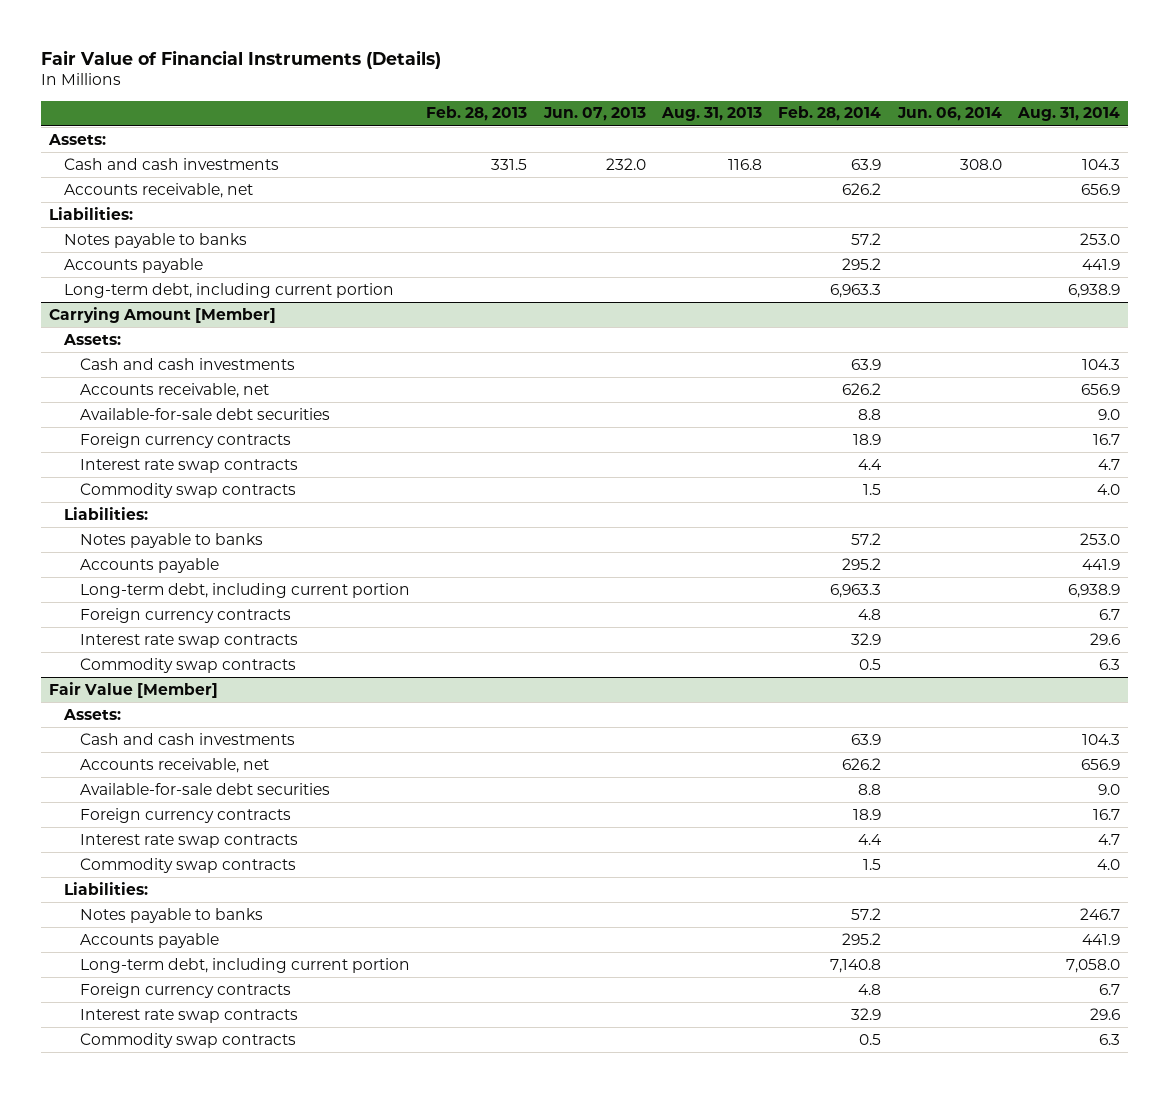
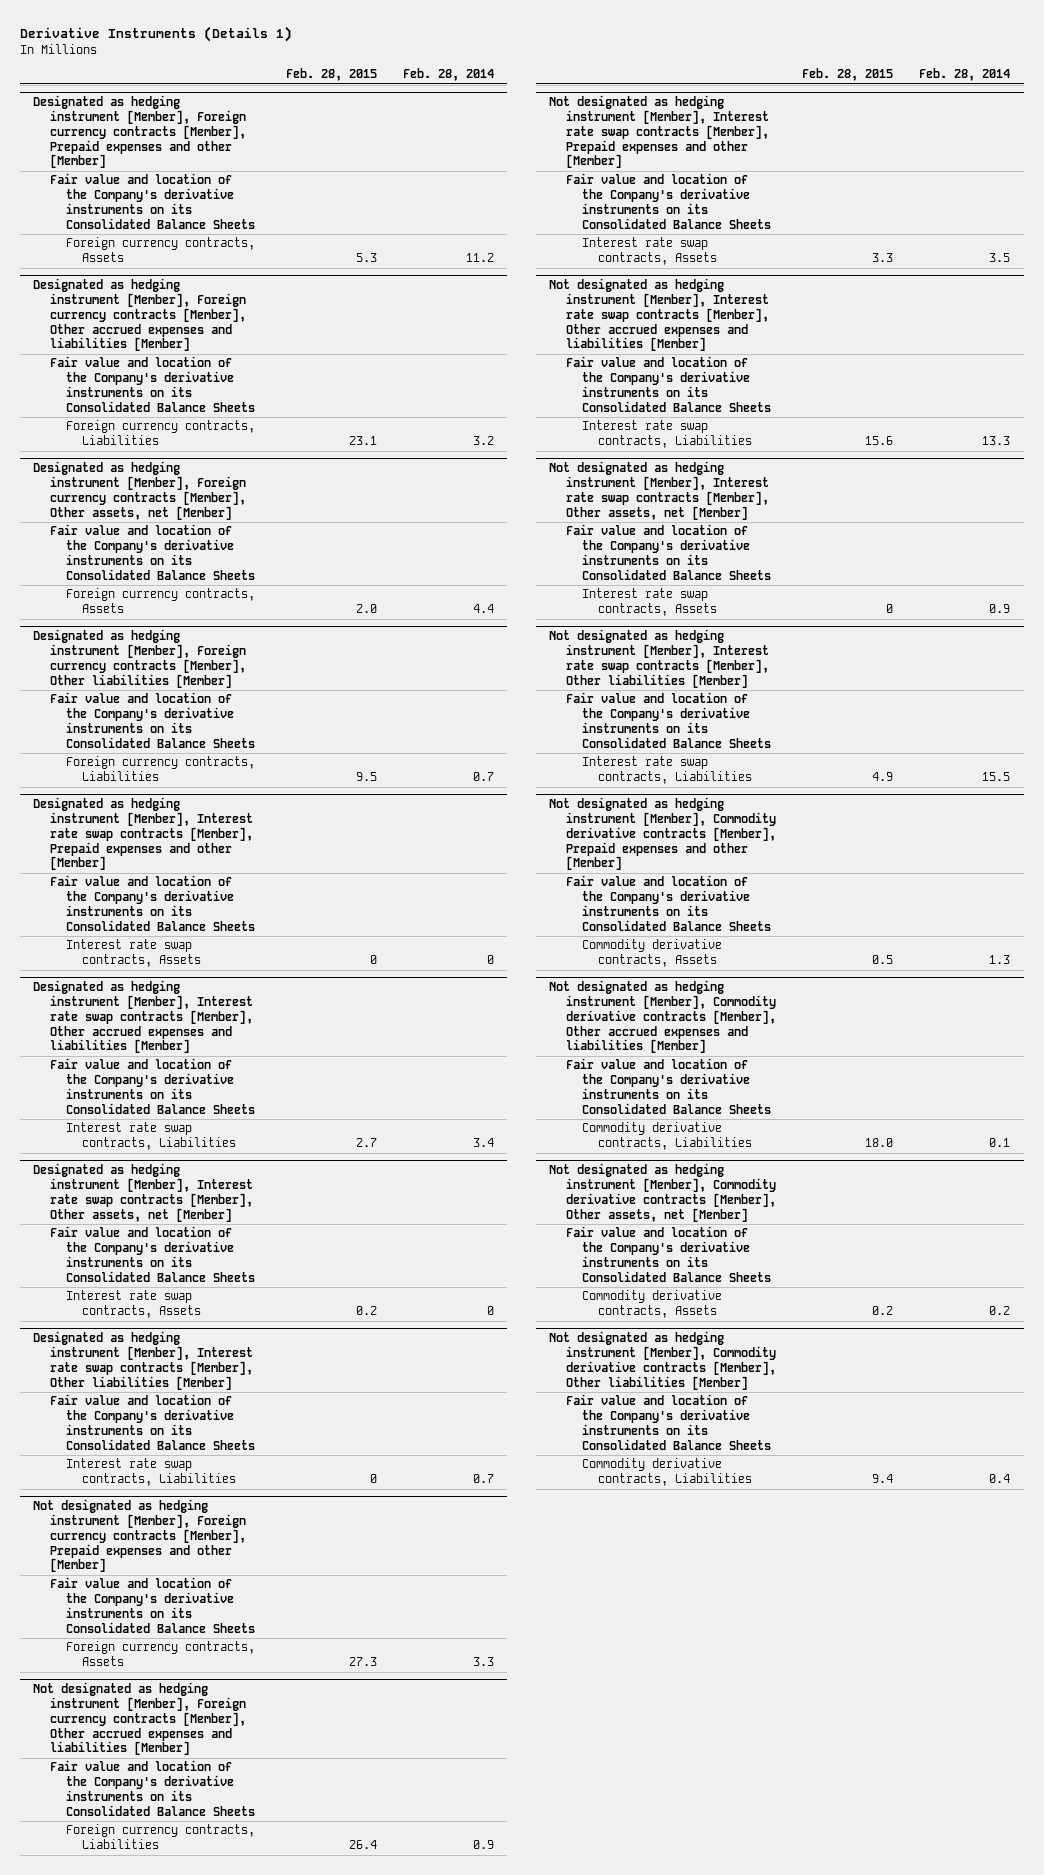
- Fair Value of Financial Instruments (Details)
+ Derivative Instruments (Details 1)
- | Feb. 28, 2013 | Jun. 07, 2013 | Aug. 31, 2013 | Feb. 28, 2014 | Jun. 06, 2014 | Aug. 31, 2014
+ | Feb. 28, 2015 | Feb. 28, 2014
- Assets:
- Cash and cash investments | 331.5 | 232.0 | 116.8 | 63.9 | 308.0 | 104.3
- Accounts receivable, net | | | | 626.2 | | 656.9
- Liabilities:
- Notes payable to banks | | | | 57.2 | | 253.0
- Accounts payable | | | | 295.2 | | 441.9
- Long-term debt, including current portion | | | | 6,963.3 | | 6,938.9
- Carrying Amount [Member]
- Assets:
- Cash and cash investments | | | | 63.9 | | 104.3
- Accounts receivable, net | | | | 626.2 | | 656.9
- Available-for-sale debt securities | | | | 8.8 | | 9.0
- Foreign currency contracts | | | | 18.9 | | 16.7
- Interest rate swap contracts | | | | 4.4 | | 4.7
- Commodity swap contracts | | | | 1.5 | | 4.0
- Liabilities:
- Notes payable to banks | | | | 57.2 | | 253.0
- Accounts payable | | | | 295.2 | | 441.9
- Long-term debt, including current portion | | | | 6,963.3 | | 6,938.9
- Foreign currency contracts | | | | 4.8 | | 6.7
- Interest rate swap contracts | | | | 32.9 | | 29.6
- Commodity swap contracts | | | | 0.5 | | 6.3
- Fair Value [Member]
- Assets:
- Cash and cash investments | | | | 63.9 | | 104.3
- Accounts receivable, net | | | | 626.2 | | 656.9
- Available-for-sale debt securities | | | | 8.8 | | 9.0
- Foreign currency contracts | | | | 18.9 | | 16.7
- Interest rate swap contracts | | | | 4.4 | | 4.7
- Commodity swap contracts | | | | 1.5 | | 4.0
- Liabilities:
- Notes payable to banks | | | | 57.2 | | 246.7
- Accounts payable | | | | 295.2 | | 441.9
- Long-term debt, including current portion | | | | 7,140.8 | | 7,058.0
- Foreign currency contracts | | | | 4.8 | | 6.7
- Interest rate swap contracts | | | | 32.9 | | 29.6
- Commodity swap contracts | | | | 0.5 | | 6.3
+ Designated as hedging instrument [Member], Foreign currency contracts [Member], Prepaid expenses and other [Member]
+ Fair value and location of the Company's derivative instruments on its Consolidated Balance Sheets
+ Foreign currency contracts, Assets | 5.3 | 11.2
+ Designated as hedging instrument [Member], Foreign currency contracts [Member], Other accrued expenses and liabilities [Member]
+ Fair value and location of the Company's derivative instruments on its Consolidated Balance Sheets
+ Foreign currency contracts, Liabilities | 23.1 | 3.2
+ Designated as hedging instrument [Member], Foreign currency contracts [Member], Other assets, net [Member]
+ Fair value and location of the Company's derivative instruments on its Consolidated Balance Sheets
+ Foreign currency contracts, Assets | 2.0 | 4.4
+ Designated as hedging instrument [Member], Foreign currency contracts [Member], Other liabilities [Member]
+ Fair value and location of the Company's derivative instruments on its Consolidated Balance Sheets
+ Foreign currency contracts, Liabilities | 9.5 | 0.7
+ Designated as hedging instrument [Member], Interest rate swap contracts [Member], Prepaid expenses and other [Member]
+ Fair value and location of the Company's derivative instruments on its Consolidated Balance Sheets
+ Interest rate swap contracts, Assets | 0 | 0
+ Designated as hedging instrument [Member], Interest rate swap contracts [Member], Other accrued expenses and liabilities [Member]
+ Fair value and location of the Company's derivative instruments on its Consolidated Balance Sheets
+ Interest rate swap contracts, Liabilities | 2.7 | 3.4
+ Designated as hedging instrument [Member], Interest rate swap contracts [Member], Other assets, net [Member]
+ Fair value and location of the Company's derivative instruments on its Consolidated Balance Sheets
+ Interest rate swap contracts, Assets | 0.2 | 0
+ Designated as hedging instrument [Member], Interest rate swap contracts [Member], Other liabilities [Member]
+ Fair value and location of the Company's derivative instruments on its Consolidated Balance Sheets
+ Interest rate swap contracts, Liabilities | 0 | 0.7
+ Not designated as hedging instrument [Member], Foreign currency contracts [Member], Prepaid expenses and other [Member]
+ Fair value and location of the Company's derivative instruments on its Consolidated Balance Sheets
+ Foreign currency contracts, Assets | 27.3 | 3.3
+ Not designated as hedging instrument [Member], Foreign currency contracts [Member], Other accrued expenses and liabilities [Member]
+ Fair value and location of the Company's derivative instruments on its Consolidated Balance Sheets
+ Foreign currency contracts, Liabilities | 26.4 | 0.9
+ Not designated as hedging instrument [Member], Interest rate swap contracts [Member], Prepaid expenses and other [Member]
+ Fair value and location of the Company's derivative instruments on its Consolidated Balance Sheets
+ Interest rate swap contracts, Assets | 3.3 | 3.5
+ Not designated as hedging instrument [Member], Interest rate swap contracts [Member], Other accrued expenses and liabilities [Member]
+ Fair value and location of the Company's derivative instruments on its Consolidated Balance Sheets
+ Interest rate swap contracts, Liabilities | 15.6 | 13.3
+ Not designated as hedging instrument [Member], Interest rate swap contracts [Member], Other assets, net [Member]
+ Fair value and location of the Company's derivative instruments on its Consolidated Balance Sheets
+ Interest rate swap contracts, Assets | 0 | 0.9
+ Not designated as hedging instrument [Member], Interest rate swap contracts [Member], Other liabilities [Member]
+ Fair value and location of the Company's derivative instruments on its Consolidated Balance Sheets
+ Interest rate swap contracts, Liabilities | 4.9 | 15.5
+ Not designated as hedging instrument [Member], Commodity derivative contracts [Member], Prepaid expenses and other [Member]
+ Fair value and location of the Company's derivative instruments on its Consolidated Balance Sheets
+ Commodity derivative contracts, Assets | 0.5 | 1.3
+ Not designated as hedging instrument [Member], Commodity derivative contracts [Member], Other accrued expenses and liabilities [Member]
+ Fair value and location of the Company's derivative instruments on its Consolidated Balance Sheets
+ Commodity derivative contracts, Liabilities | 18.0 | 0.1
+ Not designated as hedging instrument [Member], Commodity derivative contracts [Member], Other assets, net [Member]
+ Fair value and location of the Company's derivative instruments on its Consolidated Balance Sheets
+ Commodity derivative contracts, Assets | 0.2 | 0.2
+ Not designated as hedging instrument [Member], Commodity derivative contracts [Member], Other liabilities [Member]
+ Fair value and location of the Company's derivative instruments on its Consolidated Balance Sheets
+ Commodity derivative contracts, Liabilities | 9.4 | 0.4

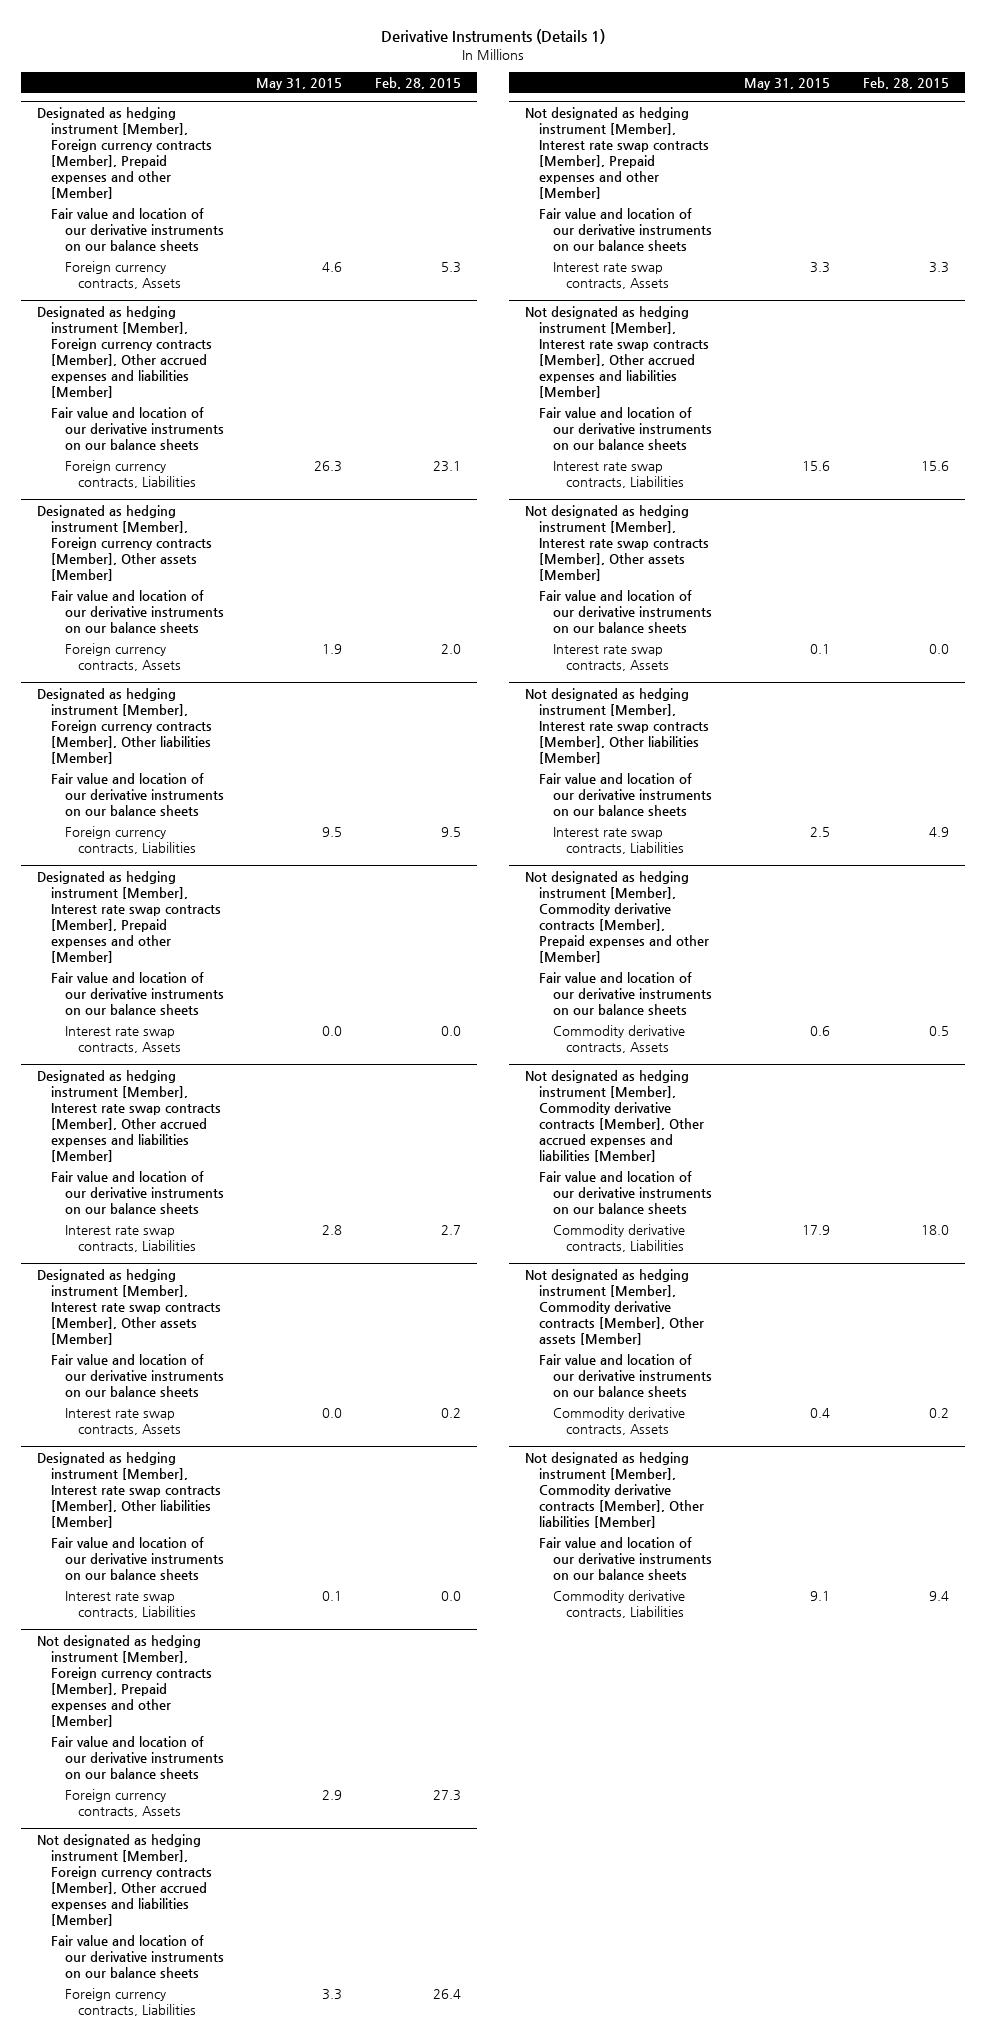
- | Feb. 28, 2015 | Feb. 28, 2014
+ | May 31, 2015 | Feb. 28, 2015
@ Designated as hedging instrument [Member], Foreign currency contracts [Member], Prepaid expenses and other [Member]
- Fair value and location of the Company's derivative instruments on its Consolidated Balance Sheets
+ Fair value and location of our derivative instruments on our balance sheets
@ Designated as hedging instrument [Member], Foreign currency contracts [Member], Other accrued expenses and liabilities [Member]
- Fair value and location of the Company's derivative instruments on its Consolidated Balance Sheets
+ Fair value and location of our derivative instruments on our balance sheets
- Designated as hedging instrument [Member], Foreign currency contracts [Member], Other assets, net [Member]
- Fair value and location of the Company's derivative instruments on its Consolidated Balance Sheets
+ Designated as hedging instrument [Member], Foreign currency contracts [Member], Other assets [Member]
+ Fair value and location of our derivative instruments on our balance sheets
@ Designated as hedging instrument [Member], Foreign currency contracts [Member], Other liabilities [Member]
- Fair value and location of the Company's derivative instruments on its Consolidated Balance Sheets
+ Fair value and location of our derivative instruments on our balance sheets
@ Designated as hedging instrument [Member], Interest rate swap contracts [Member], Prepaid expenses and other [Member]
- Fair value and location of the Company's derivative instruments on its Consolidated Balance Sheets
- Interest rate swap contracts, Assets | 0 | 0
+ Fair value and location of our derivative instruments on our balance sheets
+ Interest rate swap contracts, Assets | 0.0 | 0.0
@ Designated as hedging instrument [Member], Interest rate swap contracts [Member], Other accrued expenses and liabilities [Member]
- Fair value and location of the Company's derivative instruments on its Consolidated Balance Sheets
+ Fair value and location of our derivative instruments on our balance sheets
- Designated as hedging instrument [Member], Interest rate swap contracts [Member], Other assets, net [Member]
- Fair value and location of the Company's derivative instruments on its Consolidated Balance Sheets
+ Designated as hedging instrument [Member], Interest rate swap contracts [Member], Other assets [Member]
+ Fair value and location of our derivative instruments on our balance sheets
@ Designated as hedging instrument [Member], Interest rate swap contracts [Member], Other liabilities [Member]
- Fair value and location of the Company's derivative instruments on its Consolidated Balance Sheets
- Interest rate swap contracts, Liabilities | 0 | 0.7
+ Fair value and location of our derivative instruments on our balance sheets
+ Interest rate swap contracts, Liabilities | 0.1 | 0.0
@ Not designated as hedging instrument [Member], Foreign currency contracts [Member], Prepaid expenses and other [Member]
- Fair value and location of the Company's derivative instruments on its Consolidated Balance Sheets
+ Fair value and location of our derivative instruments on our balance sheets
@ Not designated as hedging instrument [Member], Foreign currency contracts [Member], Other accrued expenses and liabilities [Member]
- Fair value and location of the Company's derivative instruments on its Consolidated Balance Sheets
+ Fair value and location of our derivative instruments on our balance sheets
@ Not designated as hedging instrument [Member], Interest rate swap contracts [Member], Prepaid expenses and other [Member]
- Fair value and location of the Company's derivative instruments on its Consolidated Balance Sheets
+ Fair value and location of our derivative instruments on our balance sheets
@ Not designated as hedging instrument [Member], Interest rate swap contracts [Member], Other accrued expenses and liabilities [Member]
- Fair value and location of the Company's derivative instruments on its Consolidated Balance Sheets
+ Fair value and location of our derivative instruments on our balance sheets
- Not designated as hedging instrument [Member], Interest rate swap contracts [Member], Other assets, net [Member]
- Fair value and location of the Company's derivative instruments on its Consolidated Balance Sheets
- Interest rate swap contracts, Assets | 0 | 0.9
+ Not designated as hedging instrument [Member], Interest rate swap contracts [Member], Other assets [Member]
+ Fair value and location of our derivative instruments on our balance sheets
+ Interest rate swap contracts, Assets | 0.1 | 0.0
@ Not designated as hedging instrument [Member], Interest rate swap contracts [Member], Other liabilities [Member]
- Fair value and location of the Company's derivative instruments on its Consolidated Balance Sheets
+ Fair value and location of our derivative instruments on our balance sheets
@ Not designated as hedging instrument [Member], Commodity derivative contracts [Member], Prepaid expenses and other [Member]
- Fair value and location of the Company's derivative instruments on its Consolidated Balance Sheets
+ Fair value and location of our derivative instruments on our balance sheets
@ Not designated as hedging instrument [Member], Commodity derivative contracts [Member], Other accrued expenses and liabilities [Member]
- Fair value and location of the Company's derivative instruments on its Consolidated Balance Sheets
+ Fair value and location of our derivative instruments on our balance sheets
- Not designated as hedging instrument [Member], Commodity derivative contracts [Member], Other assets, net [Member]
- Fair value and location of the Company's derivative instruments on its Consolidated Balance Sheets
+ Not designated as hedging instrument [Member], Commodity derivative contracts [Member], Other assets [Member]
+ Fair value and location of our derivative instruments on our balance sheets
@ Not designated as hedging instrument [Member], Commodity derivative contracts [Member], Other liabilities [Member]
- Fair value and location of the Company's derivative instruments on its Consolidated Balance Sheets
+ Fair value and location of our derivative instruments on our balance sheets

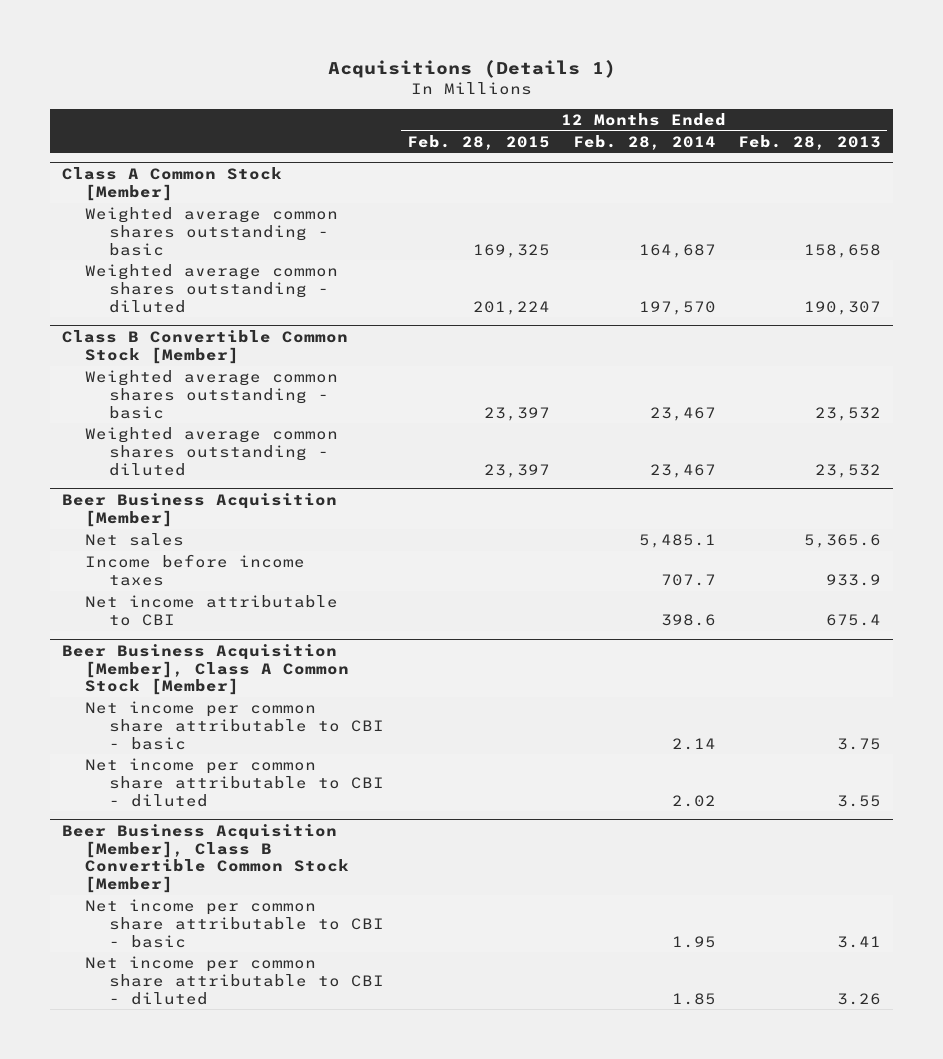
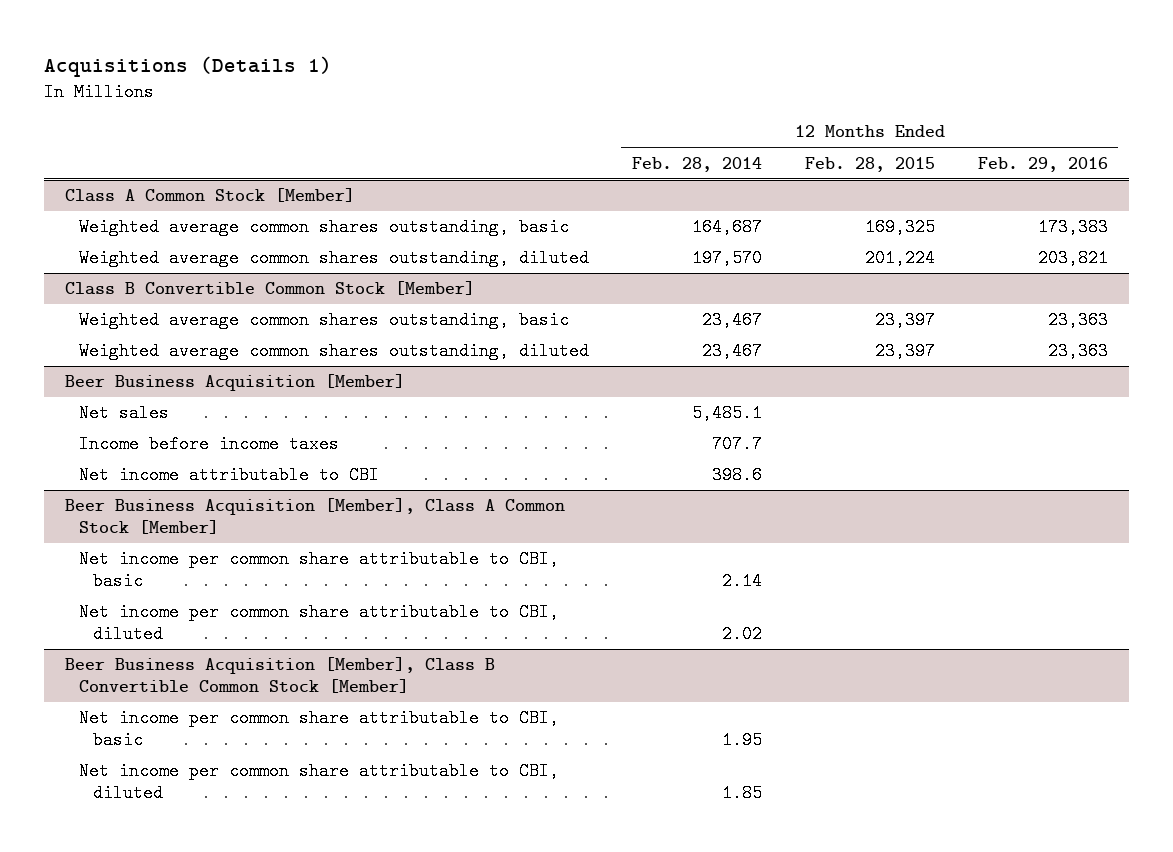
- | 12 Months Ended Feb. 28, 2015 | 12 Months Ended Feb. 28, 2014 | 12 Months Ended Feb. 28, 2013
+ | 12 Months Ended Feb. 28, 2014 | 12 Months Ended Feb. 28, 2015 | 12 Months Ended Feb. 29, 2016
@ Class A Common Stock [Member]
- Weighted average common shares outstanding - basic | 169,325 | 164,687 | 158,658
- Weighted average common shares outstanding - diluted | 201,224 | 197,570 | 190,307
+ Weighted average common shares outstanding, basic | 164,687 | 169,325 | 173,383
+ Weighted average common shares outstanding, diluted | 197,570 | 201,224 | 203,821
@ Class B Convertible Common Stock [Member]
- Weighted average common shares outstanding - basic | 23,397 | 23,467 | 23,532
- Weighted average common shares outstanding - diluted | 23,397 | 23,467 | 23,532
+ Weighted average common shares outstanding, basic | 23,467 | 23,397 | 23,363
+ Weighted average common shares outstanding, diluted | 23,467 | 23,397 | 23,363
@ Beer Business Acquisition [Member], Class A Common Stock [Member]
- Net income per common share attributable to CBI - basic | | 2.14 | 3.75
- Net income per common share attributable to CBI - diluted | | 2.02 | 3.55
+ Net income per common share attributable to CBI, basic | 2.14 | |
+ Net income per common share attributable to CBI, diluted | 2.02 | |
@ Beer Business Acquisition [Member], Class B Convertible Common Stock [Member]
- Net income per common share attributable to CBI - basic | | 1.95 | 3.41
- Net income per common share attributable to CBI - diluted | | 1.85 | 3.26
+ Net income per common share attributable to CBI, basic | 1.95 | |
+ Net income per common share attributable to CBI, diluted | 1.85 | |

